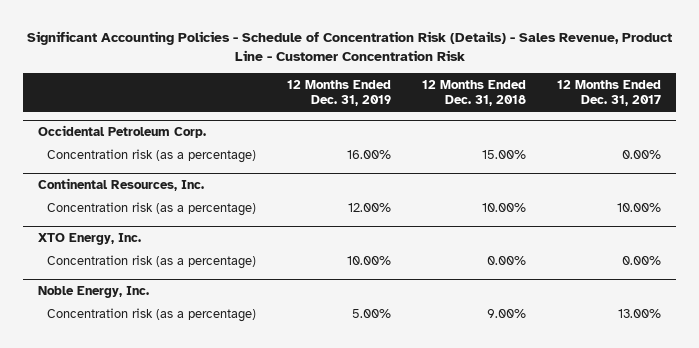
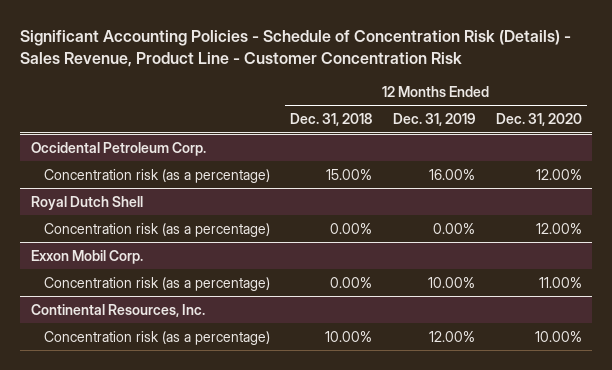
- | 12 Months Ended Dec. 31, 2019 | 12 Months Ended Dec. 31, 2018 | 12 Months Ended Dec. 31, 2017
+ | 12 Months Ended Dec. 31, 2018 | 12 Months Ended Dec. 31, 2019 | 12 Months Ended Dec. 31, 2020
+ Royal Dutch Shell
+ Concentration risk (as a percentage) | 0.00% | 0.00% | 12.00%
+ Exxon Mobil Corp.
+ Concentration risk (as a percentage) | 0.00% | 10.00% | 11.00%
- XTO Energy, Inc.
- Concentration risk (as a percentage) | 10.00% | 0.00% | 0.00%
- Noble Energy, Inc.
- Concentration risk (as a percentage) | 5.00% | 9.00% | 13.00%

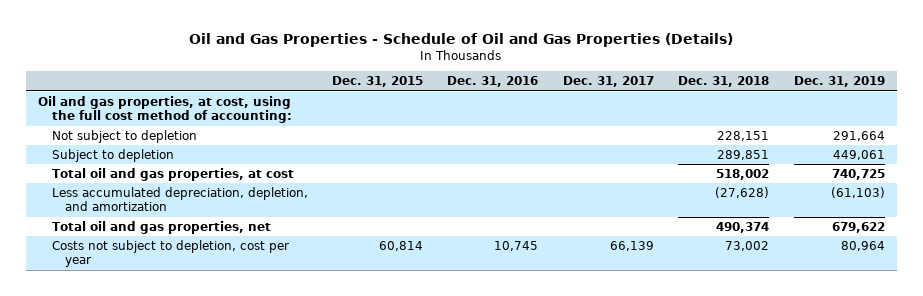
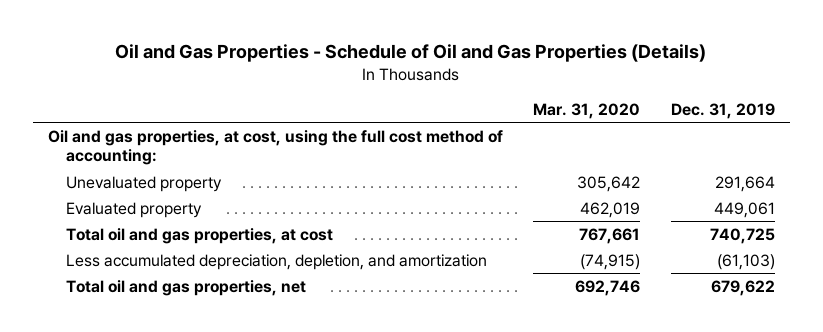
- | Dec. 31, 2015 | Dec. 31, 2016 | Dec. 31, 2017 | Dec. 31, 2018 | Dec. 31, 2019
+ | Mar. 31, 2020 | Dec. 31, 2019
- Not subject to depletion | | | | 228,151 | 291,664
- Subject to depletion | | | | 289,851 | 449,061
+ Unevaluated property | 305,642 | 291,664
+ Evaluated property | 462,019 | 449,061
- Costs not subject to depletion, cost per year | 60,814 | 10,745 | 66,139 | 73,002 | 80,964

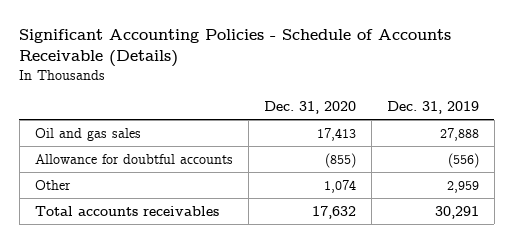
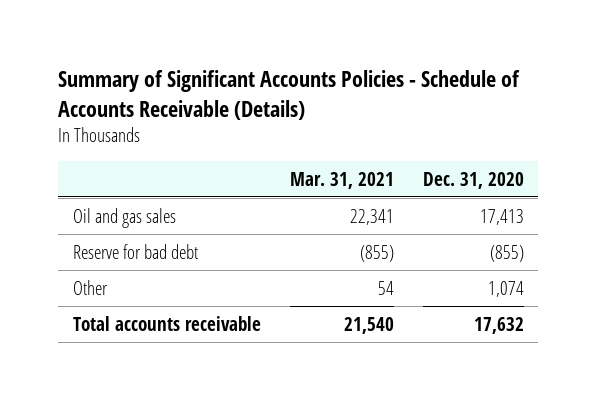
- Significant Accounting Policies - Schedule of Accounts Receivable (Details)
+ Summary of Significant Accounts Policies - Schedule of Accounts Receivable (Details)
- | Dec. 31, 2020 | Dec. 31, 2019
+ | Mar. 31, 2021 | Dec. 31, 2020
- Allowance for doubtful accounts | (855) | (556)
+ Reserve for bad debt | (855) | (855)
- Total accounts receivables | 17,632 | 30,291
+ Total accounts receivable | 21,540 | 17,632

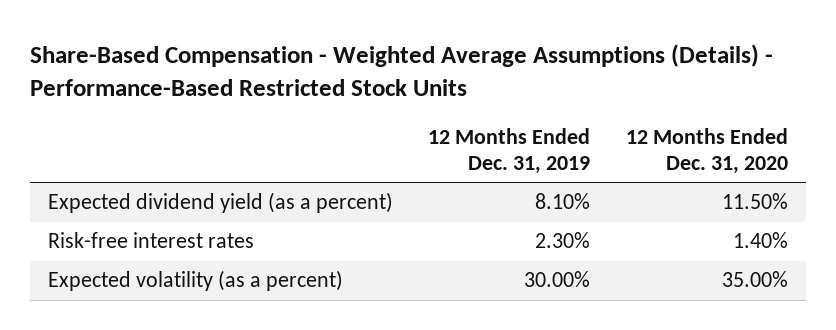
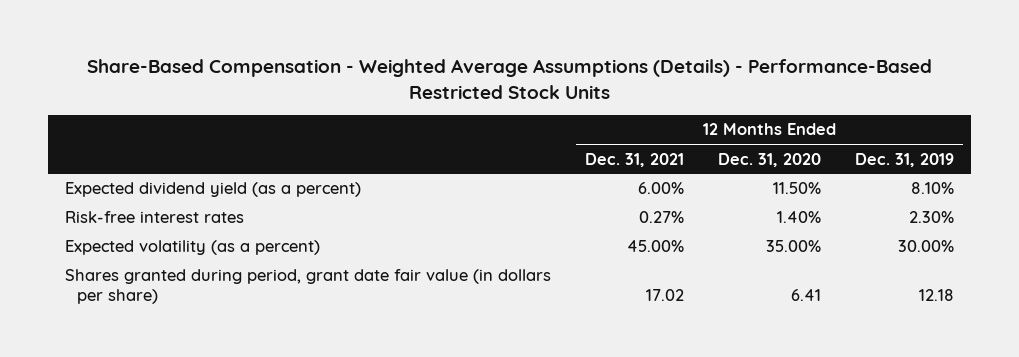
- | 12 Months Ended Dec. 31, 2019 | 12 Months Ended Dec. 31, 2020
+ | 12 Months Ended Dec. 31, 2021 | 12 Months Ended Dec. 31, 2020 | 12 Months Ended Dec. 31, 2019
+ Shares granted during period, grant date fair value (in dollars per share) | 17.02 | 6.41 | 12.18

